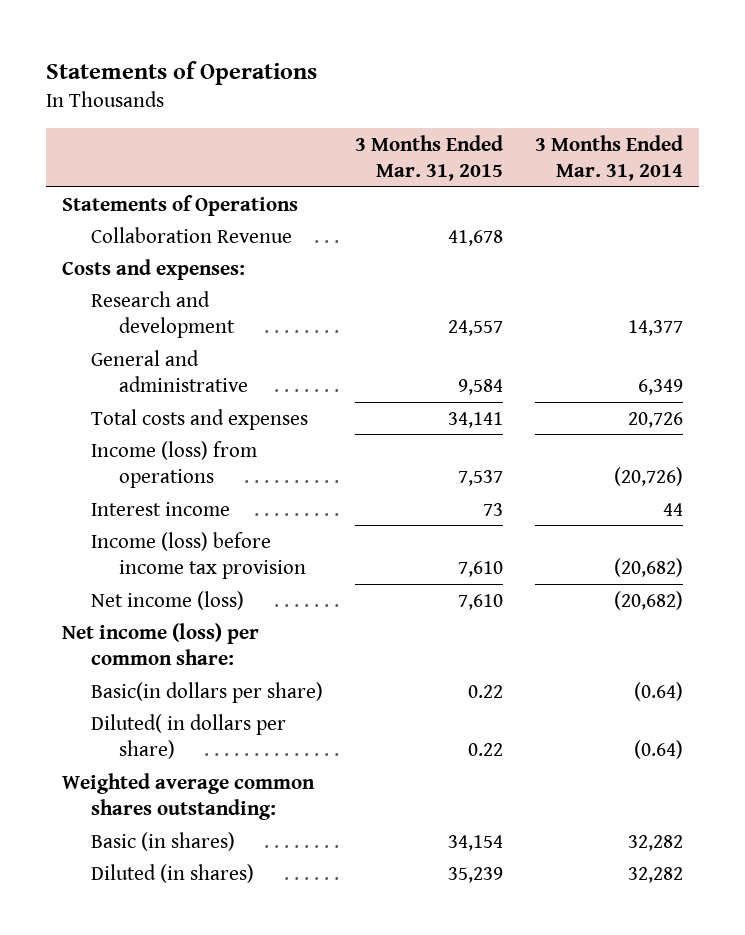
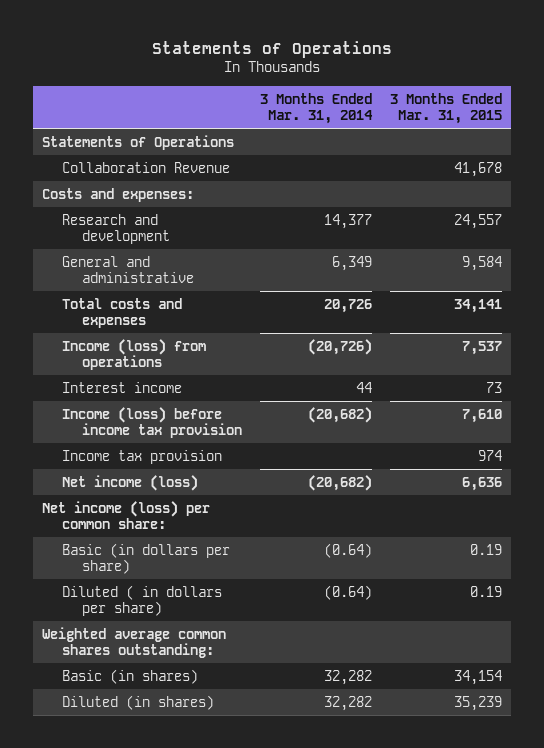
- | 3 Months Ended Mar. 31, 2015 | 3 Months Ended Mar. 31, 2014
+ | 3 Months Ended Mar. 31, 2014 | 3 Months Ended Mar. 31, 2015
- Net income (loss) | 7,610 | (20,682)
+ Income tax provision | | 974
+ Net income (loss) | (20,682) | 6,636
- Basic(in dollars per share) | 0.22 | (0.64)
- Diluted( in dollars per share) | 0.22 | (0.64)
+ Basic (in dollars per share) | (0.64) | 0.19
+ Diluted ( in dollars per share) | (0.64) | 0.19

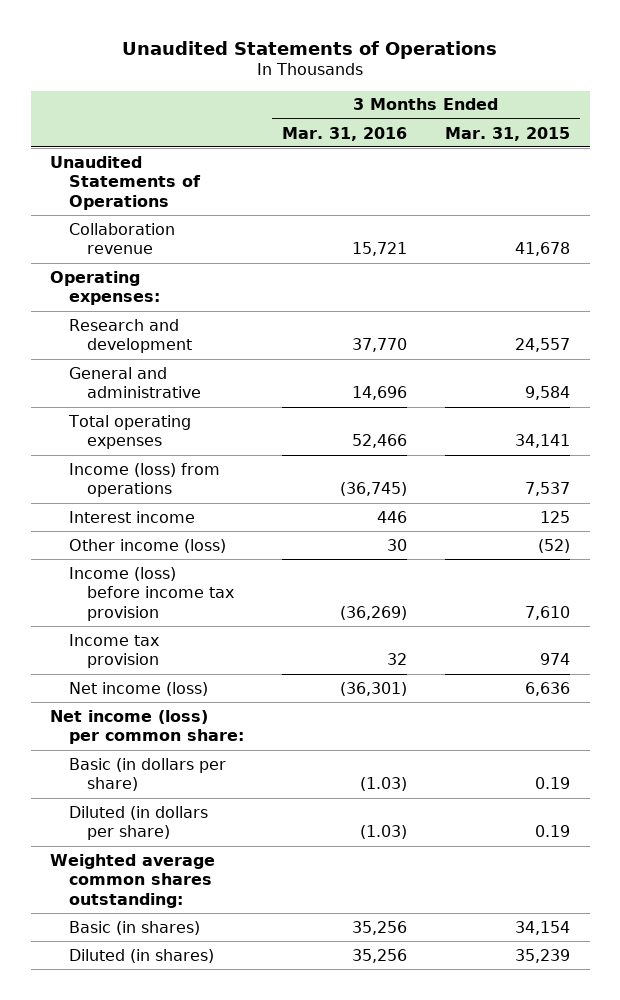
- Statements of Operations
+ Unaudited Statements of Operations
- | 3 Months Ended Mar. 31, 2014 | 3 Months Ended Mar. 31, 2015
+ | 3 Months Ended Mar. 31, 2016 | 3 Months Ended Mar. 31, 2015
- Statements of Operations
- Collaboration Revenue | | 41,678
- Costs and expenses:
+ Unaudited Statements of Operations
+ Collaboration revenue | 15,721 | 41,678
+ Operating expenses:
- Total costs and expenses | 20,726 | 34,141
+ Total operating expenses | 52,466 | 34,141
- Interest income | 44 | 73
+ Interest income | 446 | 125
+ Other income (loss) | 30 | (52)
- Diluted ( in dollars per share) | (0.64) | 0.19
+ Diluted (in dollars per share) | (1.03) | 0.19

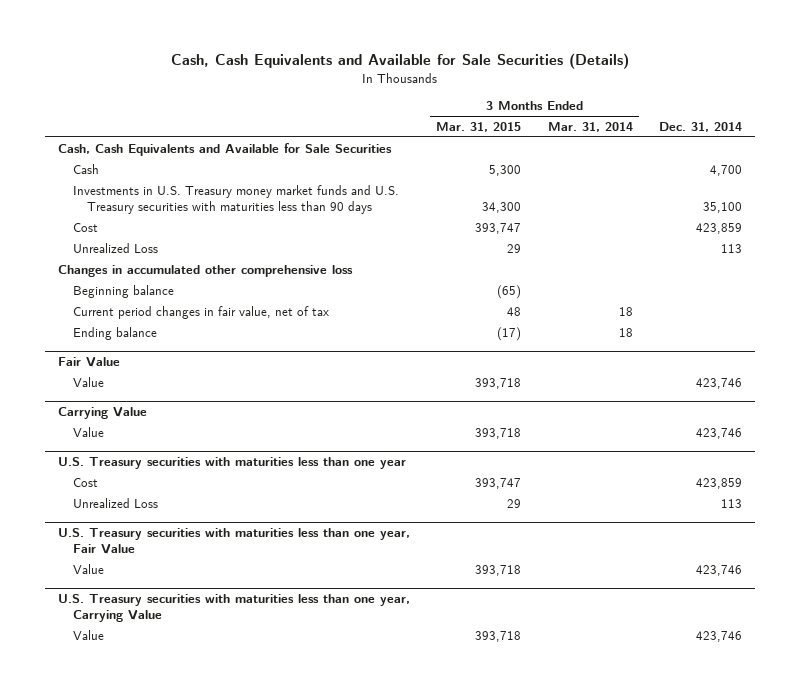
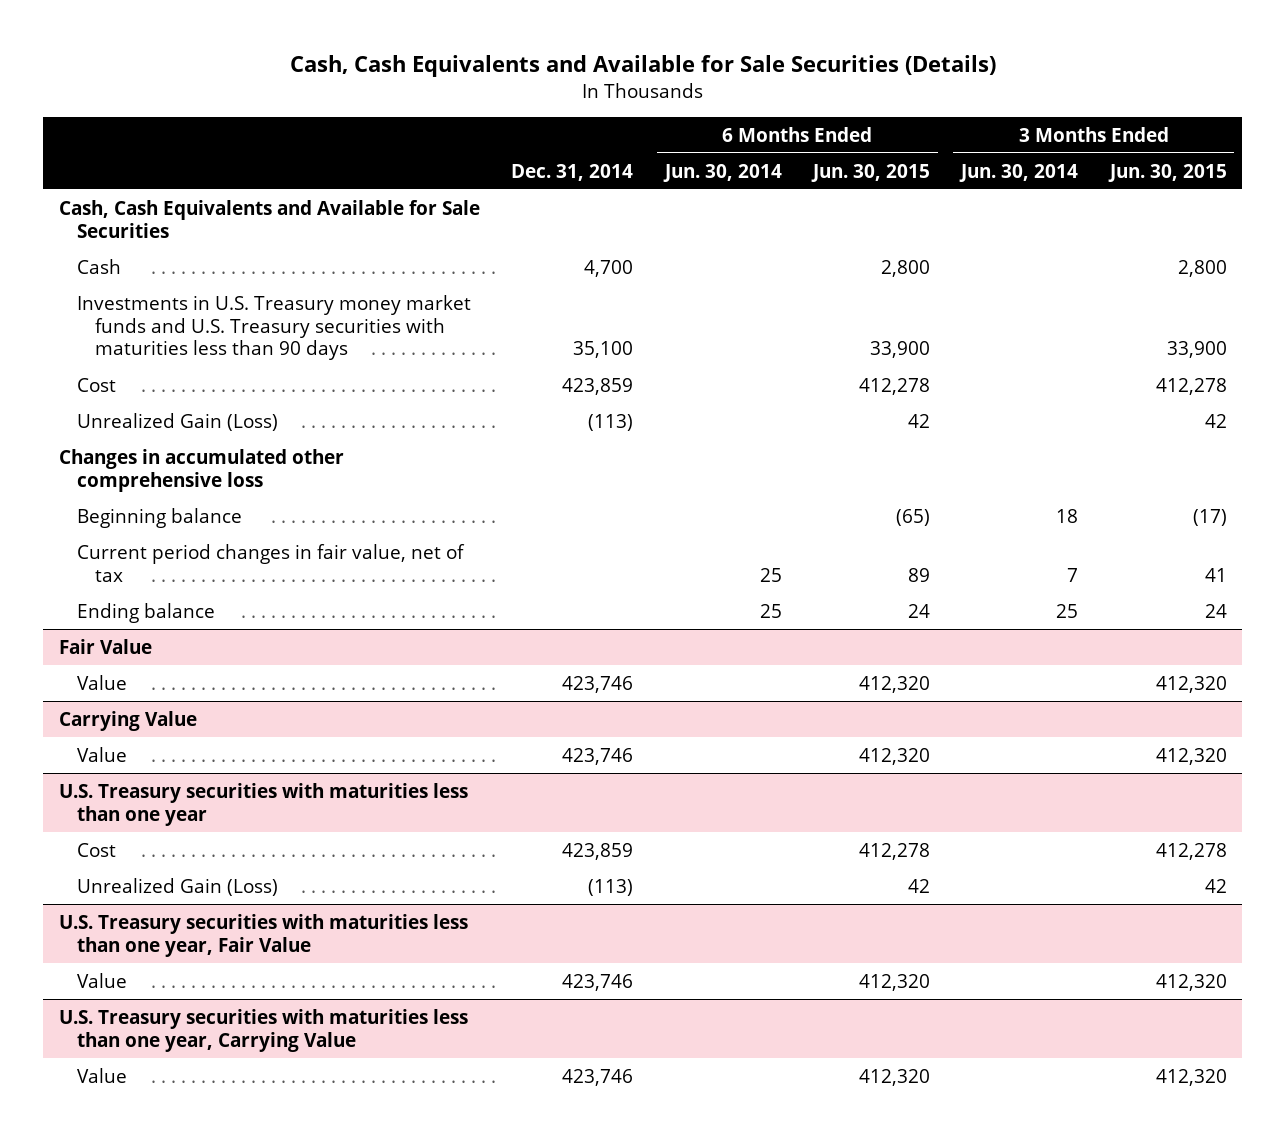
- | 3 Months Ended Mar. 31, 2015 | 3 Months Ended Mar. 31, 2014 | Dec. 31, 2014
+ | Dec. 31, 2014 | 6 Months Ended Jun. 30, 2014 | 6 Months Ended Jun. 30, 2015 | 3 Months Ended Jun. 30, 2014 | 3 Months Ended Jun. 30, 2015
- Unrealized Loss | 29 | | 113
+ Unrealized Gain (Loss) | (113) | | 42 | | 42
@ U.S. Treasury securities with maturities less than one year
- Unrealized Loss | 29 | | 113
+ Unrealized Gain (Loss) | (113) | | 42 | | 42

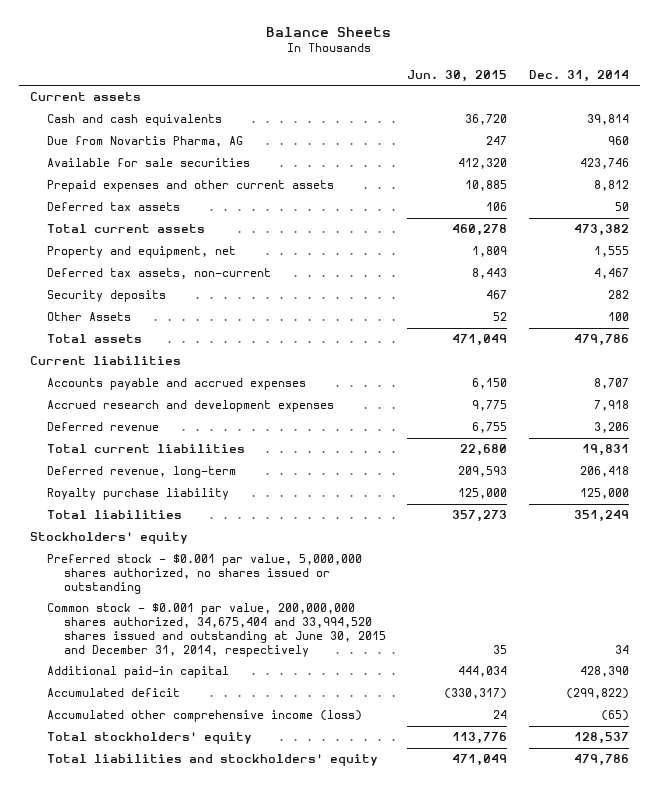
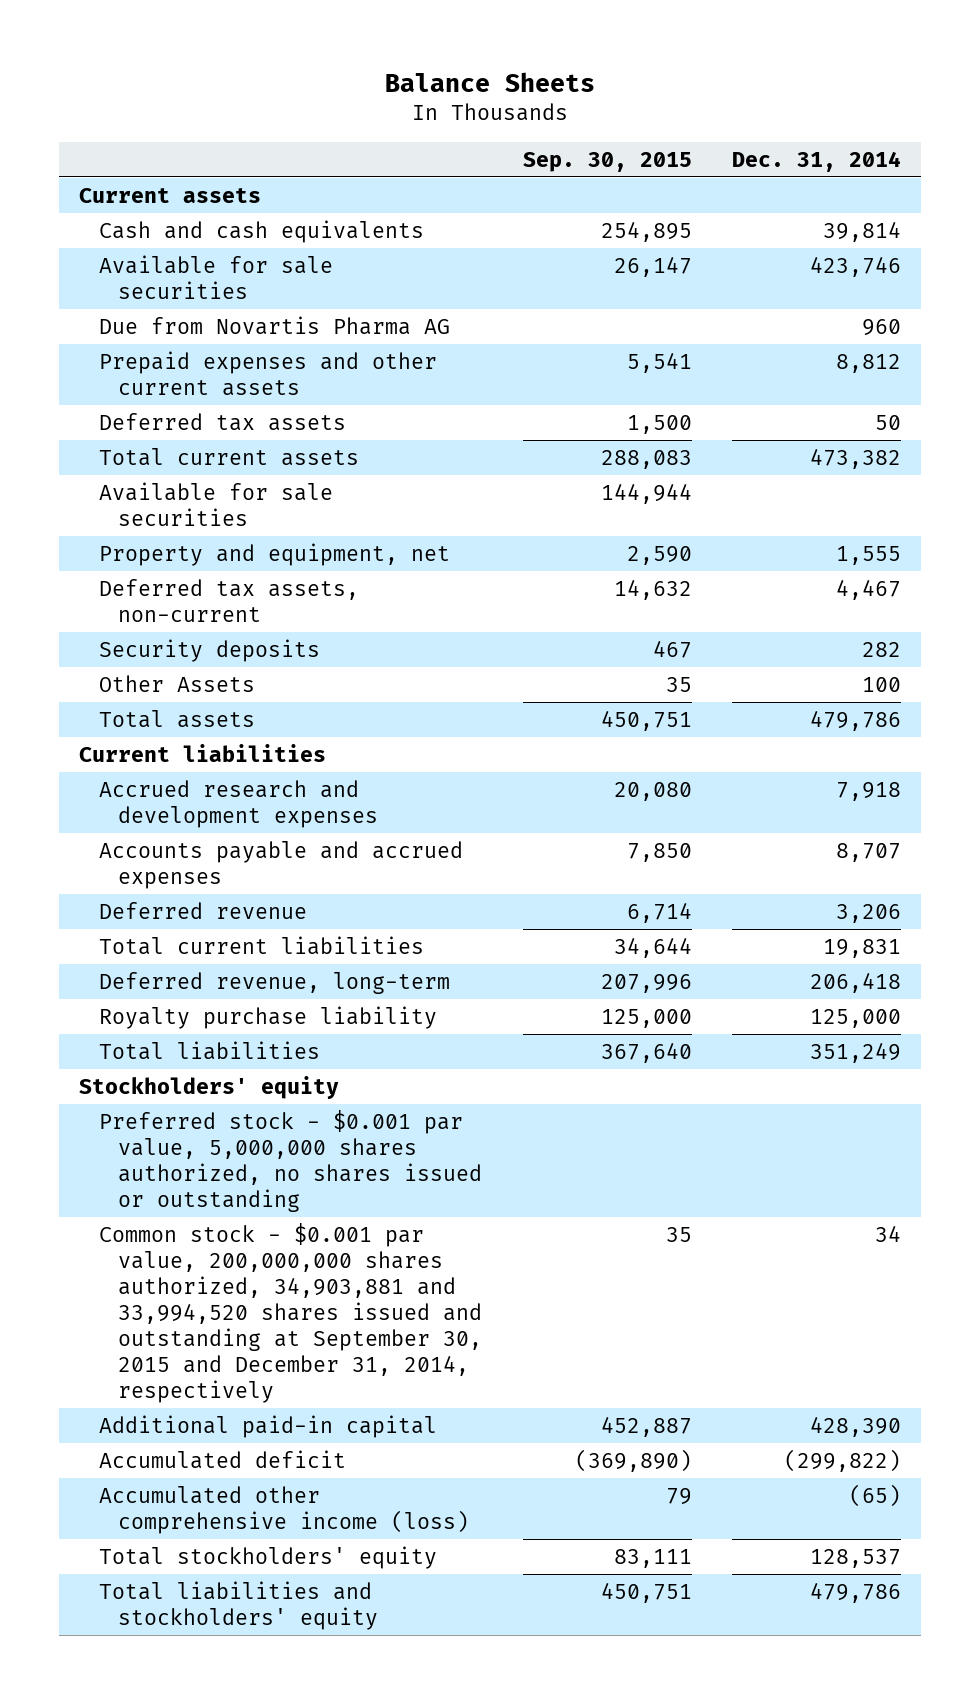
- | Jun. 30, 2015 | Dec. 31, 2014
+ | Sep. 30, 2015 | Dec. 31, 2014
- Due from Novartis Pharma, AG | 247 | 960
+ Due from Novartis Pharma AG | | 960
+ Available for sale securities | 144,944 |
moved down: Accounts payable and accrued expenses | 7,850 | 8,707
- Common stock - $0.001 par value, 200,000,000 shares authorized, 34,675,404 and 33,994,520 shares issued and outstanding at June 30, 2015 and December 31, 2014, respectively | 35 | 34
+ Common stock - $0.001 par value, 200,000,000 shares authorized, 34,903,881 and 33,994,520 shares issued and outstanding at September 30, 2015 and December 31, 2014, respectively | 35 | 34

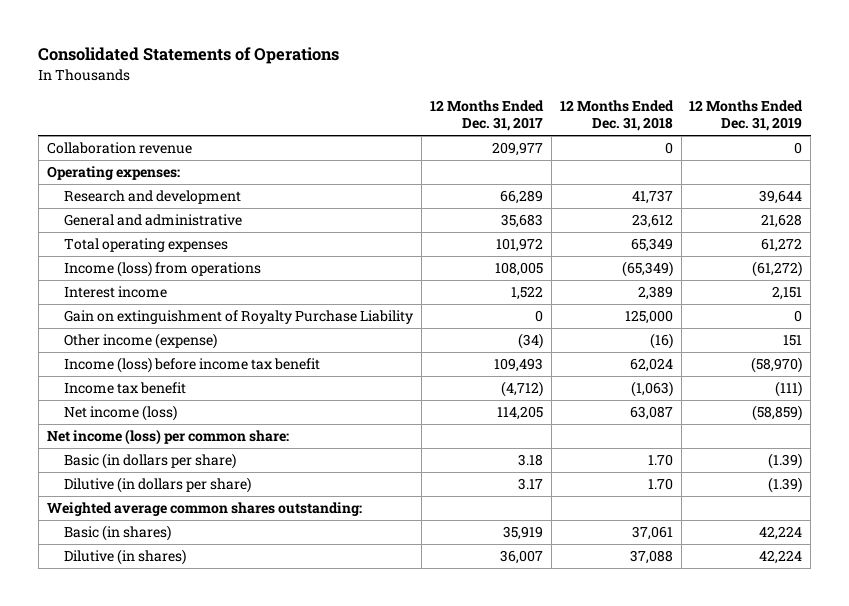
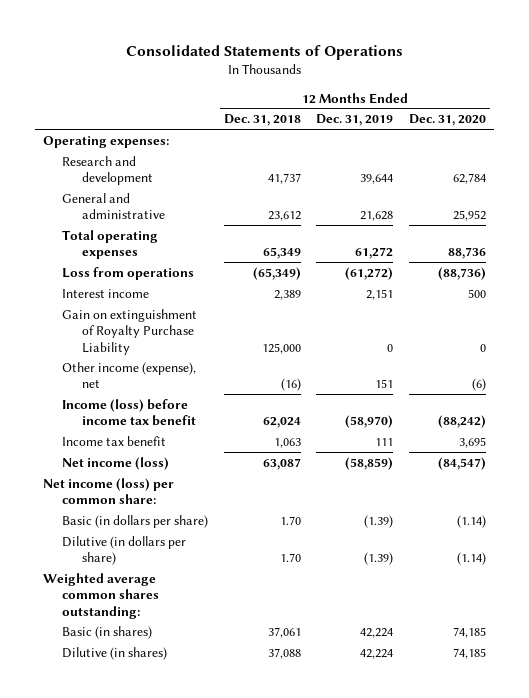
- | 12 Months Ended Dec. 31, 2017 | 12 Months Ended Dec. 31, 2018 | 12 Months Ended Dec. 31, 2019
+ | 12 Months Ended Dec. 31, 2018 | 12 Months Ended Dec. 31, 2019 | 12 Months Ended Dec. 31, 2020
- Collaboration revenue | 209,977 | 0 | 0
- Income (loss) from operations | 108,005 | (65,349) | (61,272)
+ Loss from operations | (65,349) | (61,272) | (88,736)
- Other income (expense) | (34) | (16) | 151
+ Other income (expense), net | (16) | 151 | (6)
- Income tax benefit | (4,712) | (1,063) | (111)
+ Income tax benefit | 1,063 | 111 | 3,695

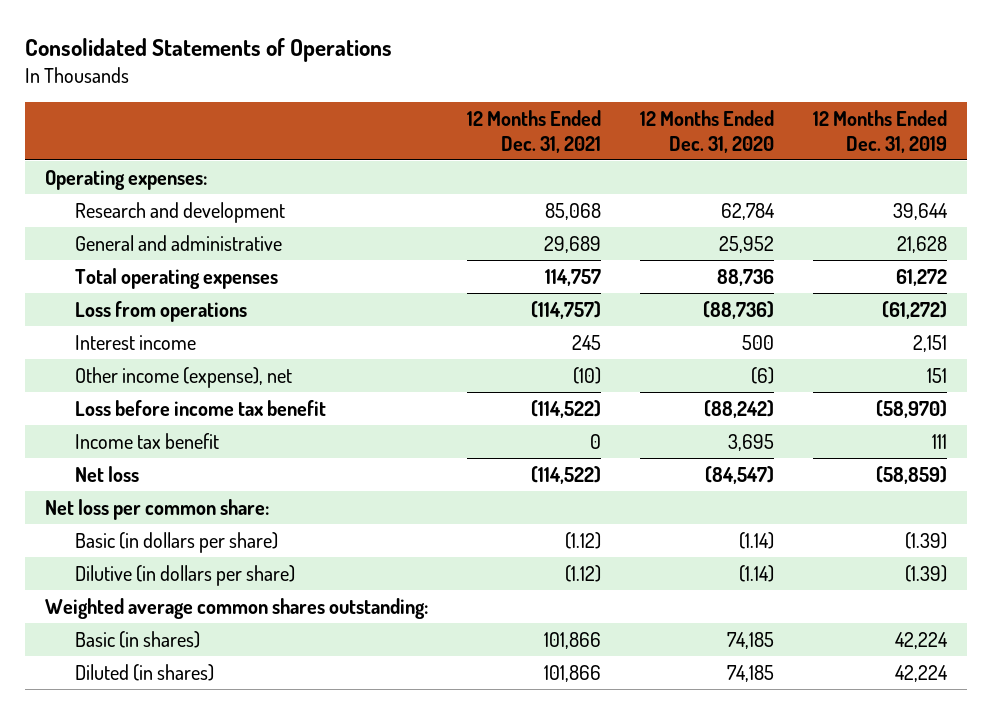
- | 12 Months Ended Dec. 31, 2018 | 12 Months Ended Dec. 31, 2019 | 12 Months Ended Dec. 31, 2020
+ | 12 Months Ended Dec. 31, 2021 | 12 Months Ended Dec. 31, 2020 | 12 Months Ended Dec. 31, 2019
- Gain on extinguishment of Royalty Purchase Liability | 125,000 | 0 | 0
- Income (loss) before income tax benefit | 62,024 | (58,970) | (88,242)
+ Loss before income tax benefit | (114,522) | (88,242) | (58,970)
- Net income (loss) | 63,087 | (58,859) | (84,547)
- Net income (loss) per common share:
+ Net loss | (114,522) | (84,547) | (58,859)
+ Net loss per common share:
- Dilutive (in shares) | 37,088 | 42,224 | 74,185
+ Diluted (in shares) | 101,866 | 74,185 | 42,224

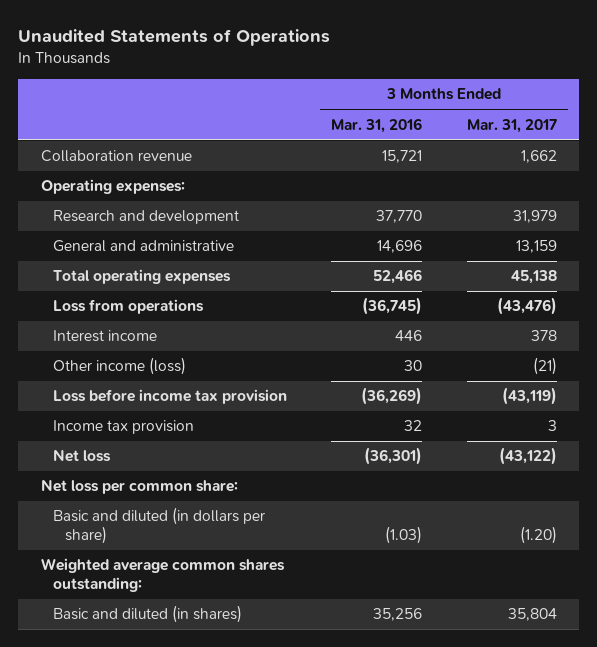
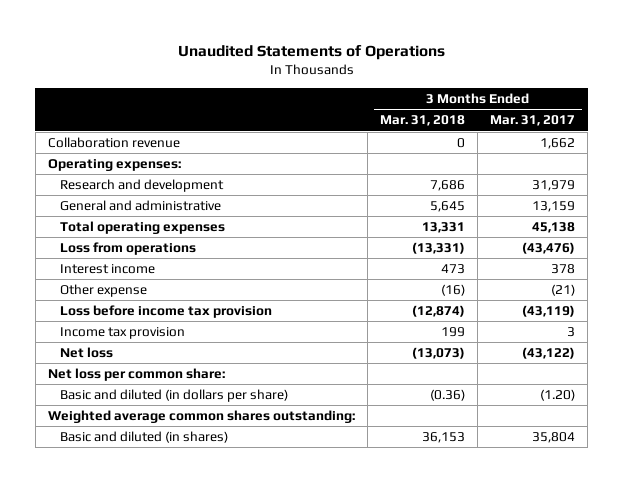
- | 3 Months Ended Mar. 31, 2016 | 3 Months Ended Mar. 31, 2017
+ | 3 Months Ended Mar. 31, 2018 | 3 Months Ended Mar. 31, 2017
- Other income (loss) | 30 | (21)
+ Other expense | (16) | (21)

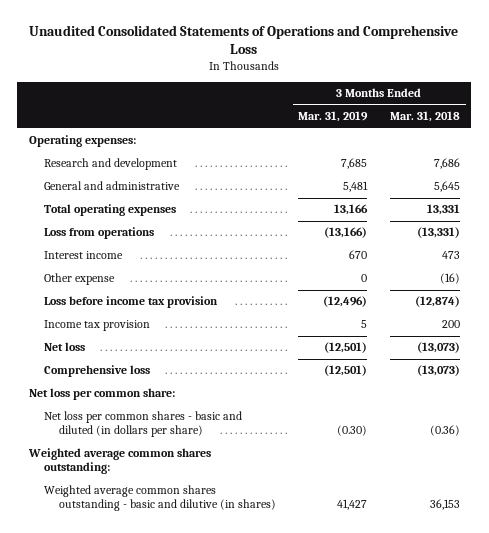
- Unaudited Statements of Operations
+ Unaudited Consolidated Statements of Operations and Comprehensive Loss
- | 3 Months Ended Mar. 31, 2018 | 3 Months Ended Mar. 31, 2017
+ | 3 Months Ended Mar. 31, 2019 | 3 Months Ended Mar. 31, 2018
- Collaboration revenue | 0 | 1,662
- Income tax provision | 199 | 3
+ Income tax provision | 5 | 200
+ Comprehensive loss | (12,501) | (13,073)
- Basic and diluted (in dollars per share) | (0.36) | (1.20)
+ Net loss per common shares - basic and diluted (in dollars per share) | (0.30) | (0.36)
- Basic and diluted (in shares) | 36,153 | 35,804
+ Weighted average common shares outstanding - basic and dilutive (in shares) | 41,427 | 36,153

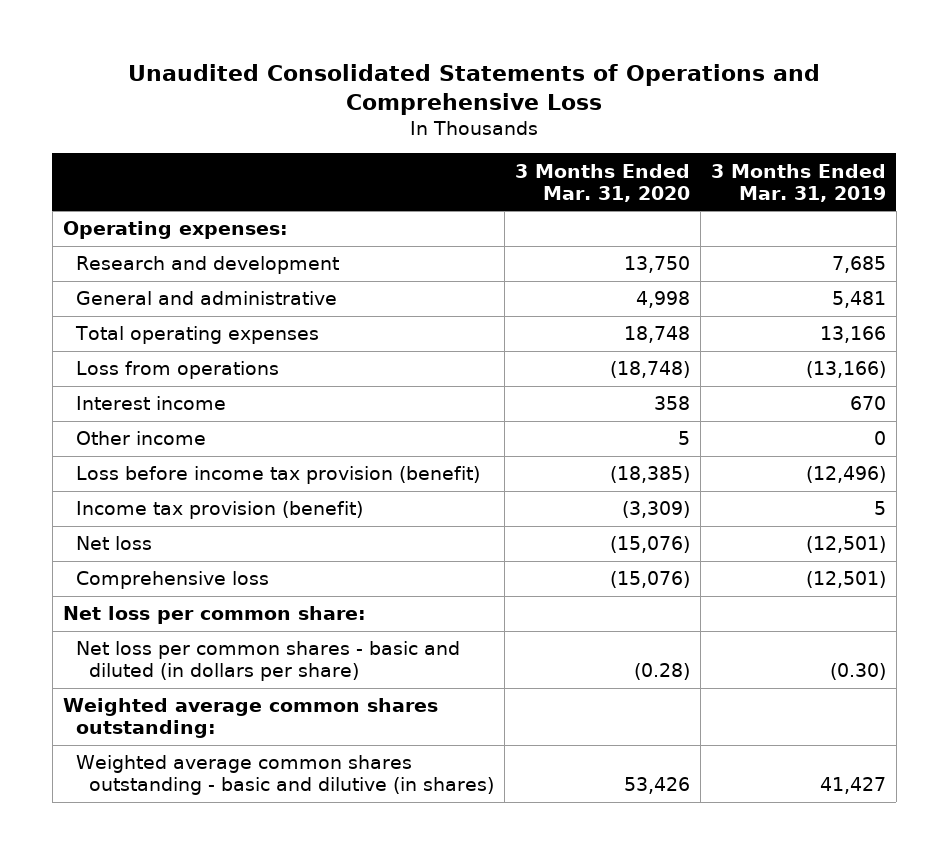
- | 3 Months Ended Mar. 31, 2019 | 3 Months Ended Mar. 31, 2018
+ | 3 Months Ended Mar. 31, 2020 | 3 Months Ended Mar. 31, 2019
- Other expense | 0 | (16)
- Loss before income tax provision | (12,496) | (12,874)
- Income tax provision | 5 | 200
+ Other income | 5 | 0
+ Loss before income tax provision (benefit) | (18,385) | (12,496)
+ Income tax provision (benefit) | (3,309) | 5

